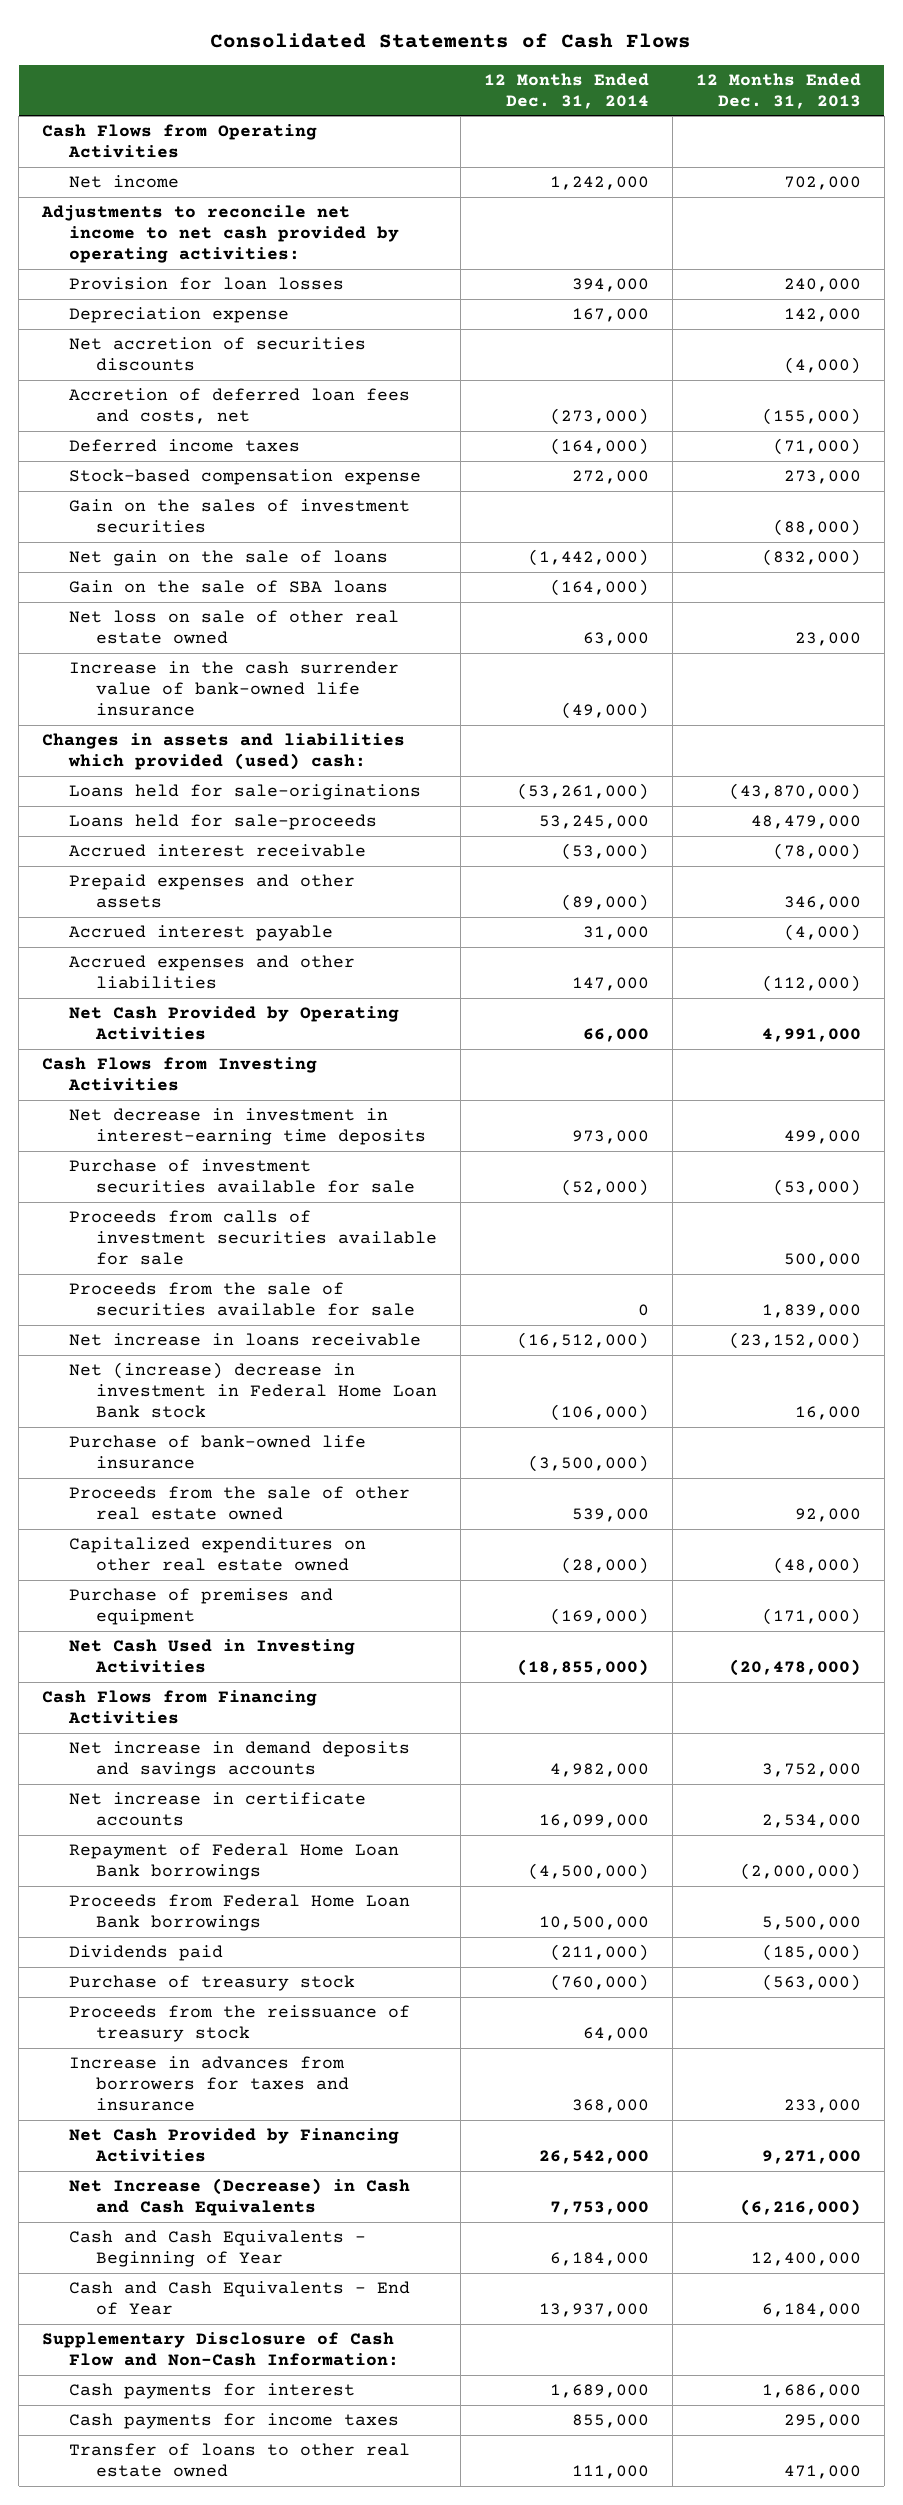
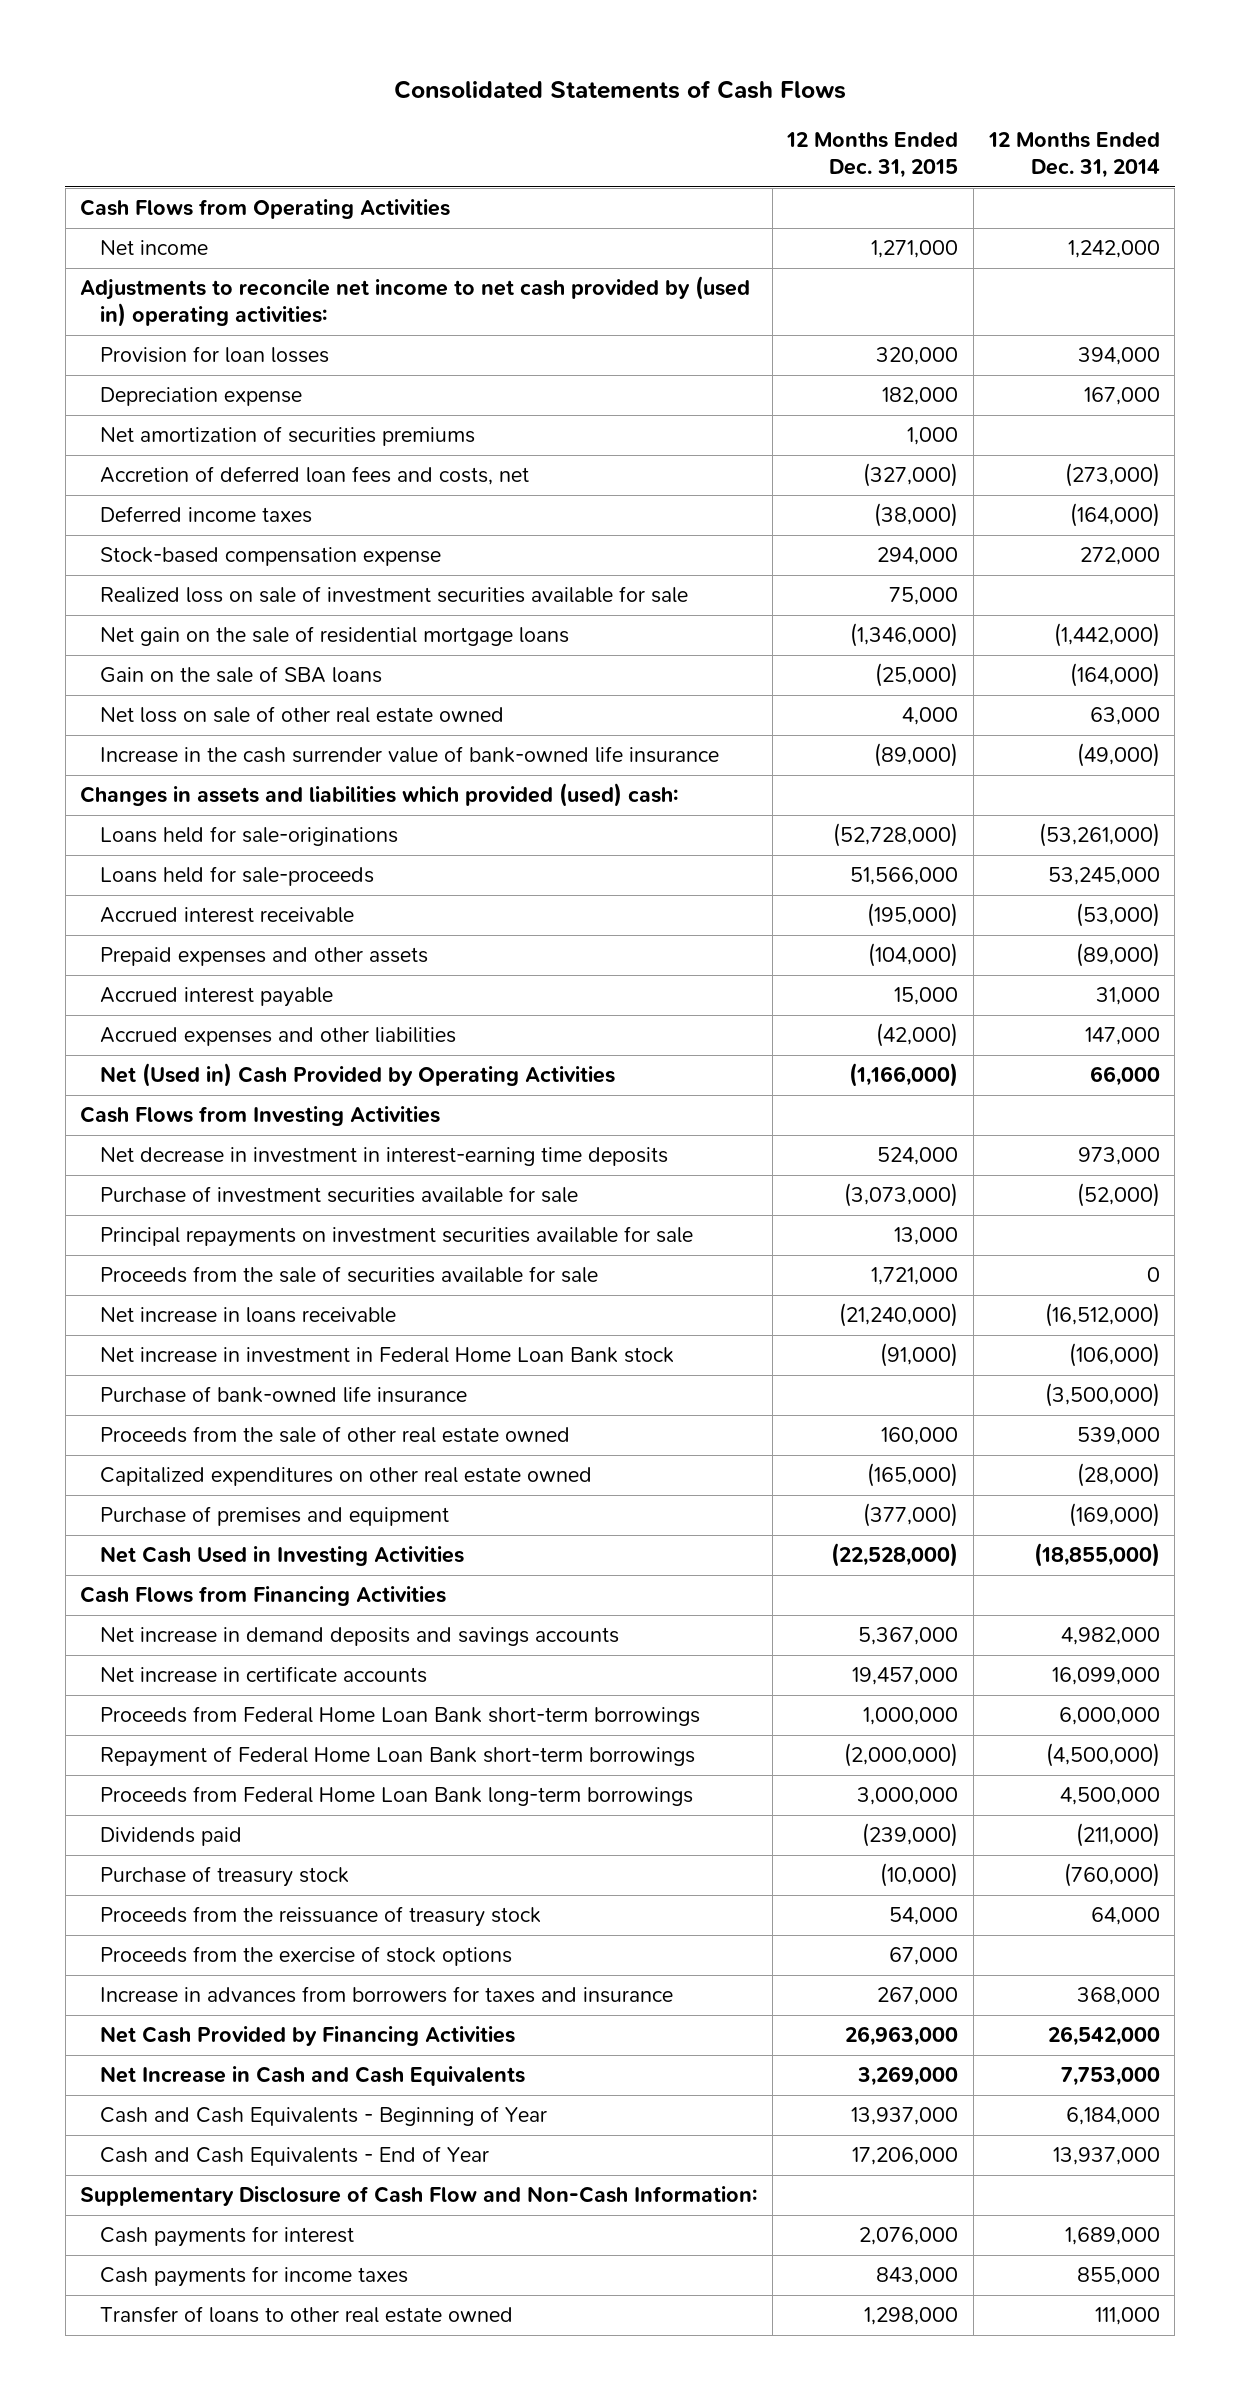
- | 12 Months Ended Dec. 31, 2014 | 12 Months Ended Dec. 31, 2013
+ | 12 Months Ended Dec. 31, 2015 | 12 Months Ended Dec. 31, 2014
- Adjustments to reconcile net income to net cash provided by operating activities:
+ Adjustments to reconcile net income to net cash provided by (used in) operating activities:
- Net accretion of securities discounts | | (4,000)
+ Net amortization of securities premiums | 1,000 |
- Gain on the sales of investment securities | | (88,000)
- Net gain on the sale of loans | (1,442,000) | (832,000)
+ Realized loss on sale of investment securities available for sale | 75,000 |
+ Net gain on the sale of residential mortgage loans | (1,346,000) | (1,442,000)
- Net Cash Provided by Operating Activities | 66,000 | 4,991,000
+ Net (Used in) Cash Provided by Operating Activities | (1,166,000) | 66,000
- Proceeds from calls of investment securities available for sale | | 500,000
+ Principal repayments on investment securities available for sale | 13,000 |
- Net (increase) decrease in investment in Federal Home Loan Bank stock | (106,000) | 16,000
+ Net increase in investment in Federal Home Loan Bank stock | (91,000) | (106,000)
- Repayment of Federal Home Loan Bank borrowings | (4,500,000) | (2,000,000)
- Proceeds from Federal Home Loan Bank borrowings | 10,500,000 | 5,500,000
+ Proceeds from Federal Home Loan Bank short-term borrowings | 1,000,000 | 6,000,000
+ Repayment of Federal Home Loan Bank short-term borrowings | (2,000,000) | (4,500,000)
+ Proceeds from Federal Home Loan Bank long-term borrowings | 3,000,000 | 4,500,000
+ Proceeds from the exercise of stock options | 67,000 |
- Net Increase (Decrease) in Cash and Cash Equivalents | 7,753,000 | (6,216,000)
+ Net Increase in Cash and Cash Equivalents | 3,269,000 | 7,753,000

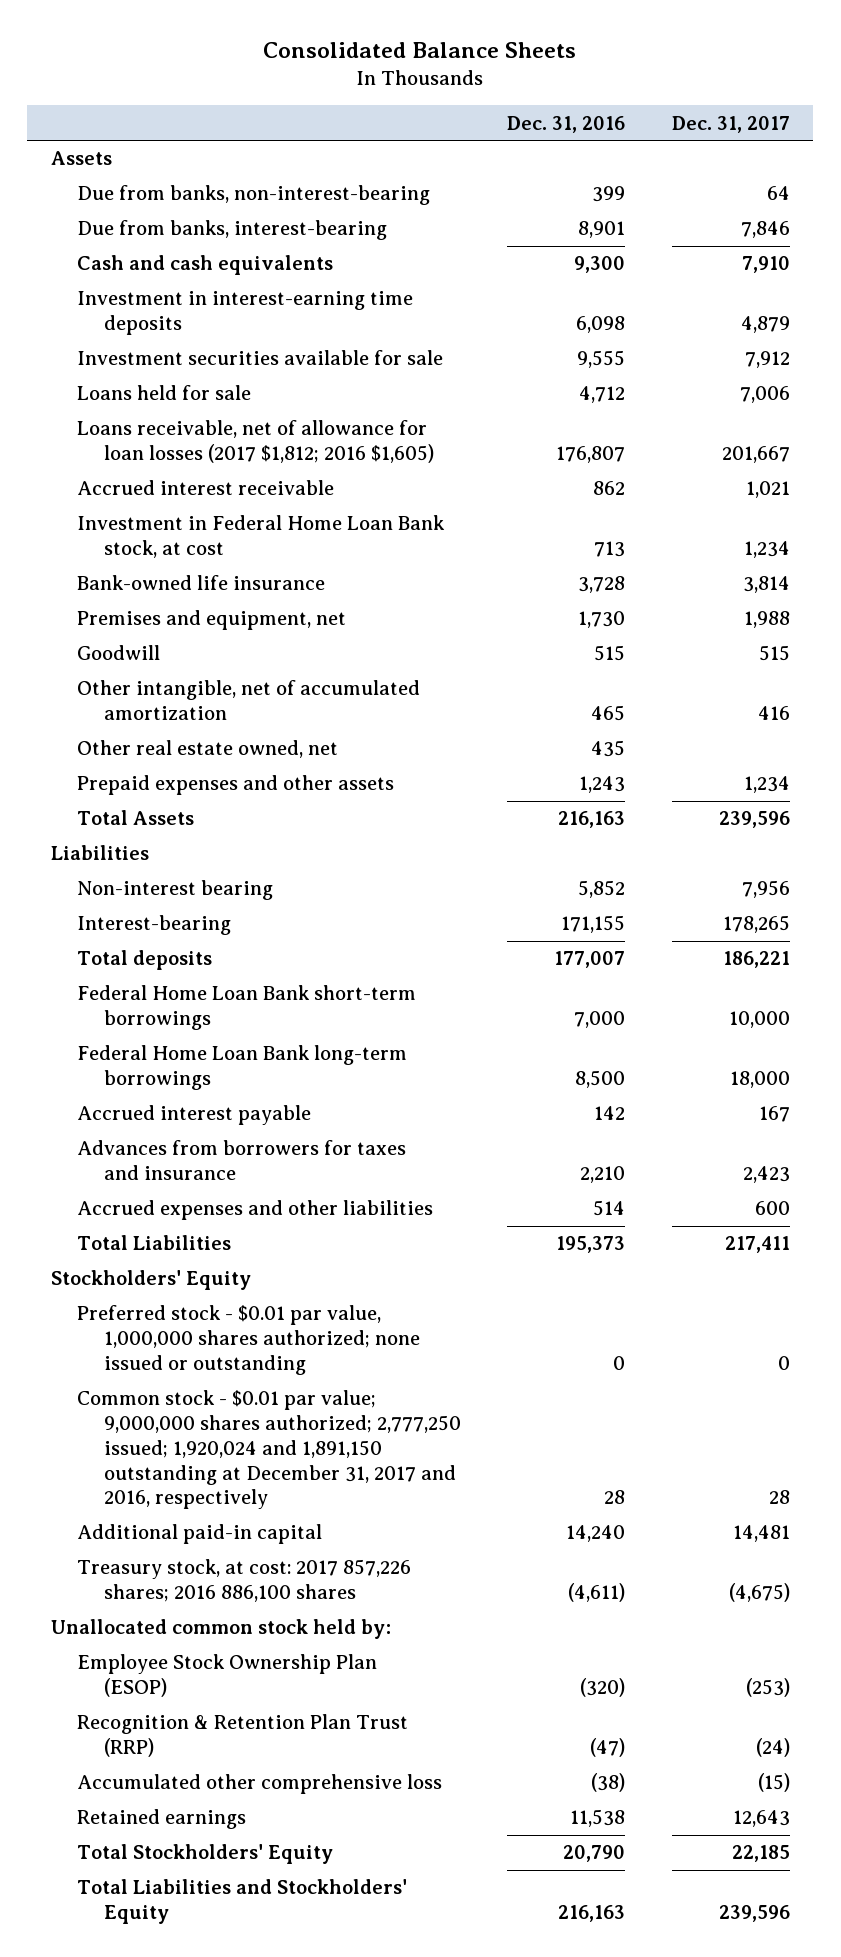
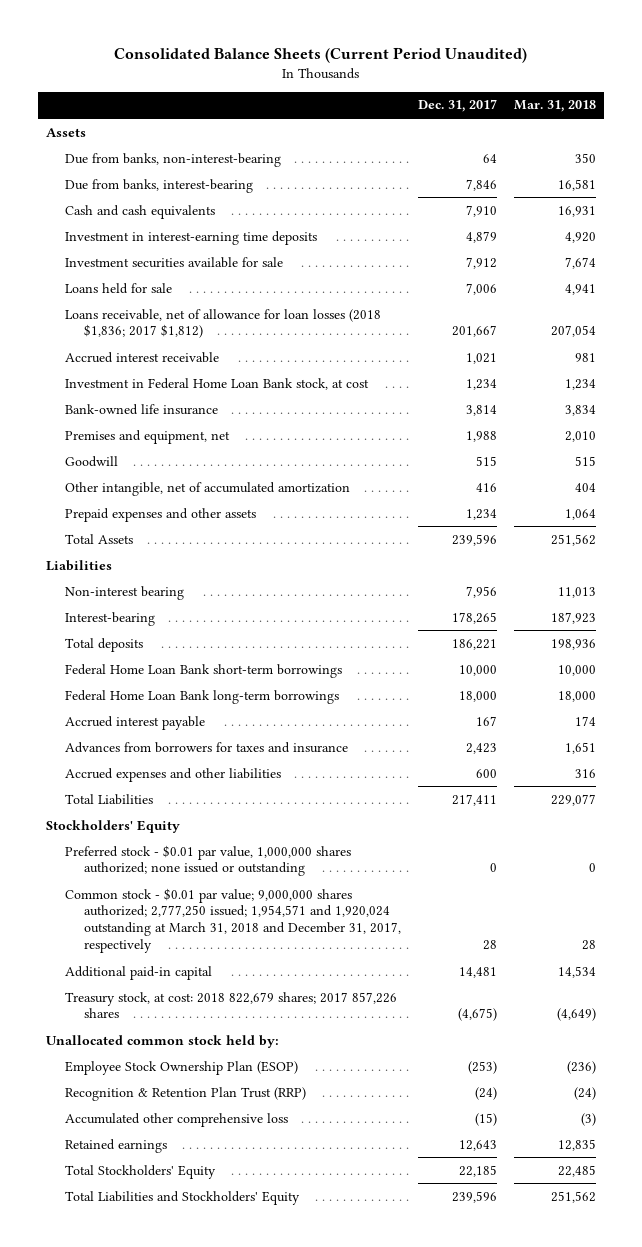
- Consolidated Balance Sheets
+ Consolidated Balance Sheets (Current Period Unaudited)
- | Dec. 31, 2016 | Dec. 31, 2017
+ | Dec. 31, 2017 | Mar. 31, 2018
- Loans receivable, net of allowance for loan losses (2017 $1,812; 2016 $1,605) | 176,807 | 201,667
+ Loans receivable, net of allowance for loan losses (2018 $1,836; 2017 $1,812) | 201,667 | 207,054
- Other real estate owned, net | 435 |
- Common stock - $0.01 par value; 9,000,000 shares authorized; 2,777,250 issued; 1,920,024 and 1,891,150 outstanding at December 31, 2017 and 2016, respectively | 28 | 28
+ Common stock - $0.01 par value; 9,000,000 shares authorized; 2,777,250 issued; 1,954,571 and 1,920,024 outstanding at March 31, 2018 and December 31, 2017, respectively | 28 | 28
- Treasury stock, at cost: 2017 857,226 shares; 2016 886,100 shares | (4,611) | (4,675)
+ Treasury stock, at cost: 2018 822,679 shares; 2017 857,226 shares | (4,675) | (4,649)

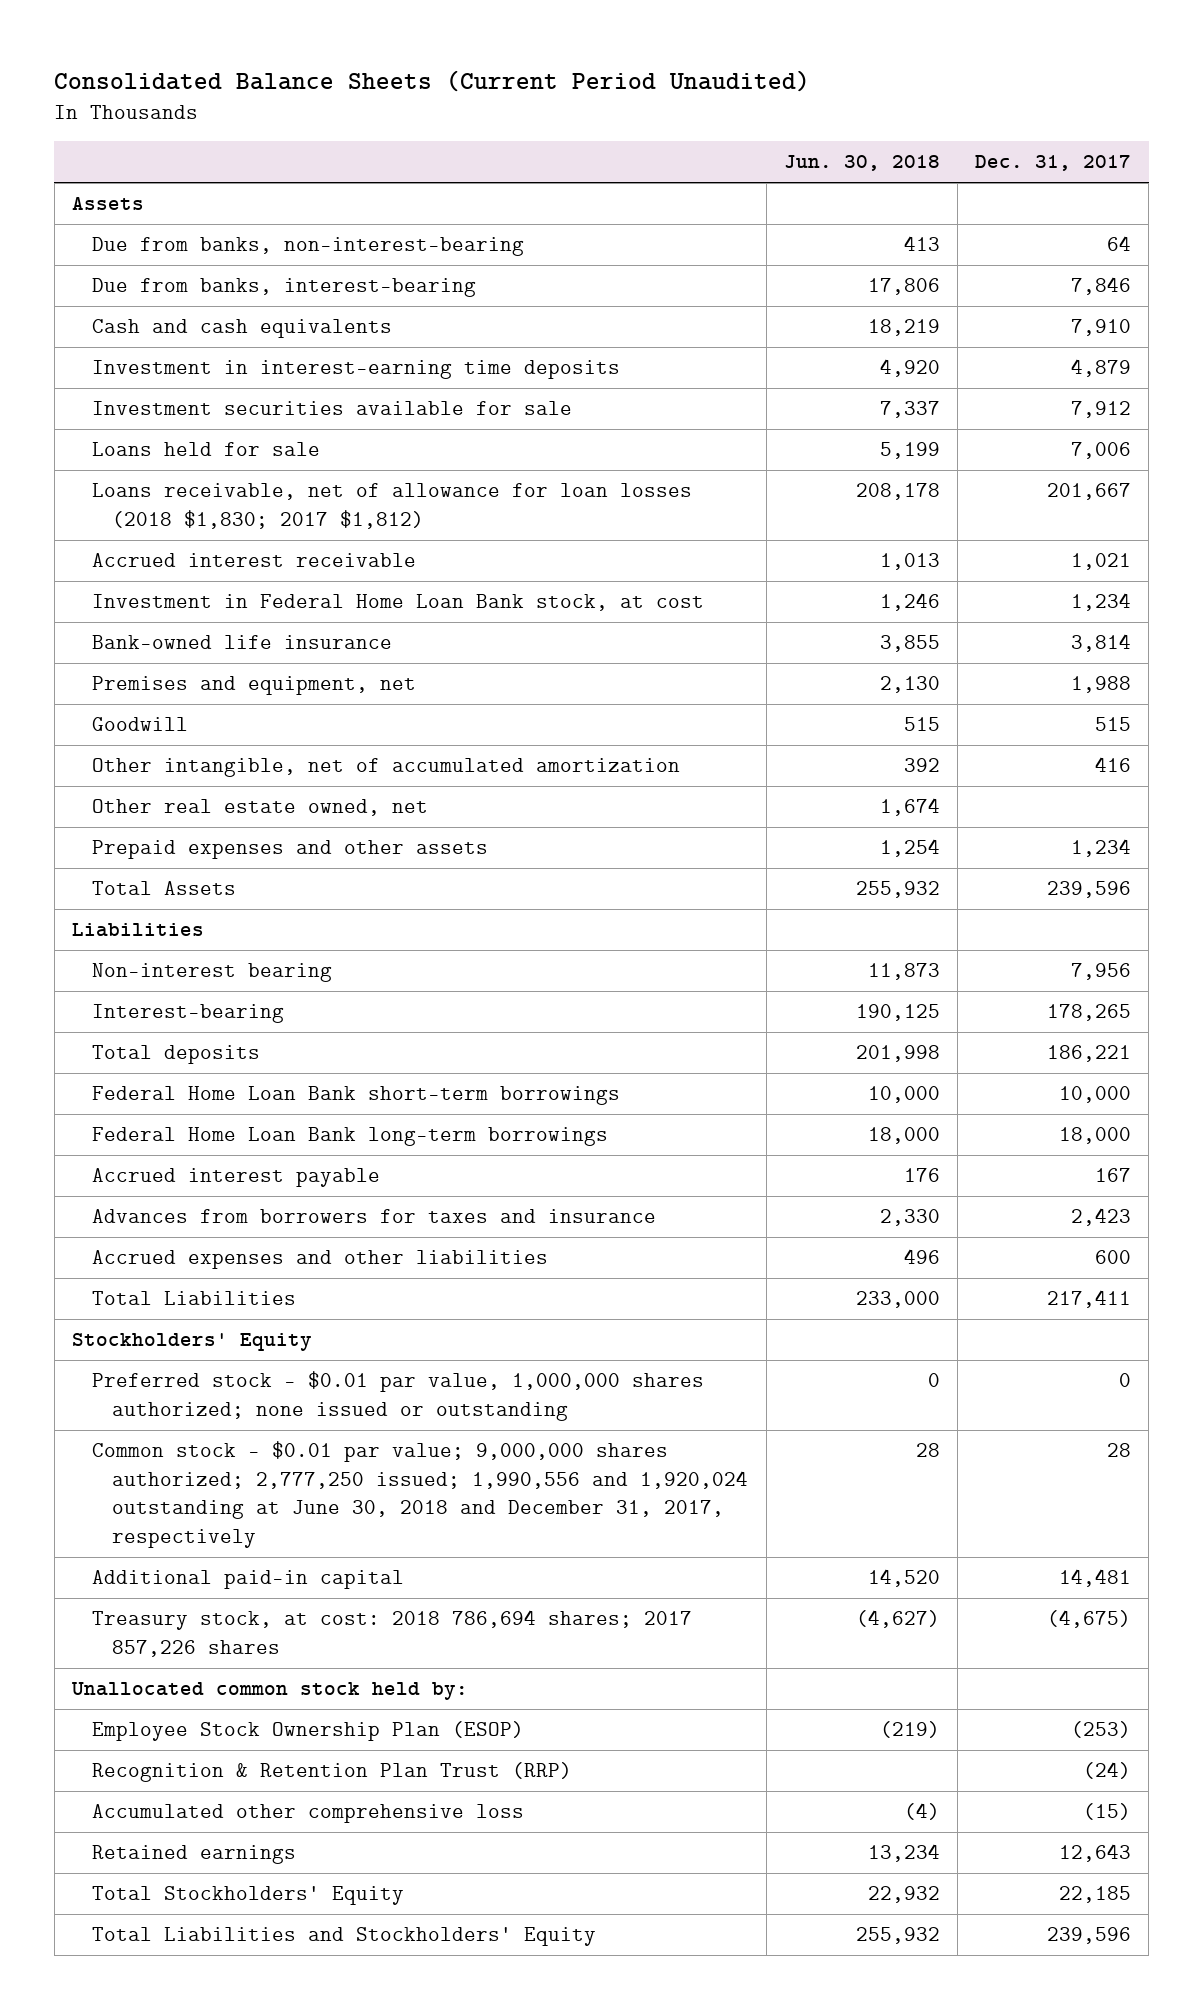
- | Dec. 31, 2017 | Mar. 31, 2018
+ | Jun. 30, 2018 | Dec. 31, 2017
- Loans receivable, net of allowance for loan losses (2018 $1,836; 2017 $1,812) | 201,667 | 207,054
+ Loans receivable, net of allowance for loan losses (2018 $1,830; 2017 $1,812) | 208,178 | 201,667
+ Other real estate owned, net | 1,674 |
- Common stock - $0.01 par value; 9,000,000 shares authorized; 2,777,250 issued; 1,954,571 and 1,920,024 outstanding at March 31, 2018 and December 31, 2017, respectively | 28 | 28
+ Common stock - $0.01 par value; 9,000,000 shares authorized; 2,777,250 issued; 1,990,556 and 1,920,024 outstanding at June 30, 2018 and December 31, 2017, respectively | 28 | 28
- Treasury stock, at cost: 2018 822,679 shares; 2017 857,226 shares | (4,675) | (4,649)
+ Treasury stock, at cost: 2018 786,694 shares; 2017 857,226 shares | (4,627) | (4,675)

